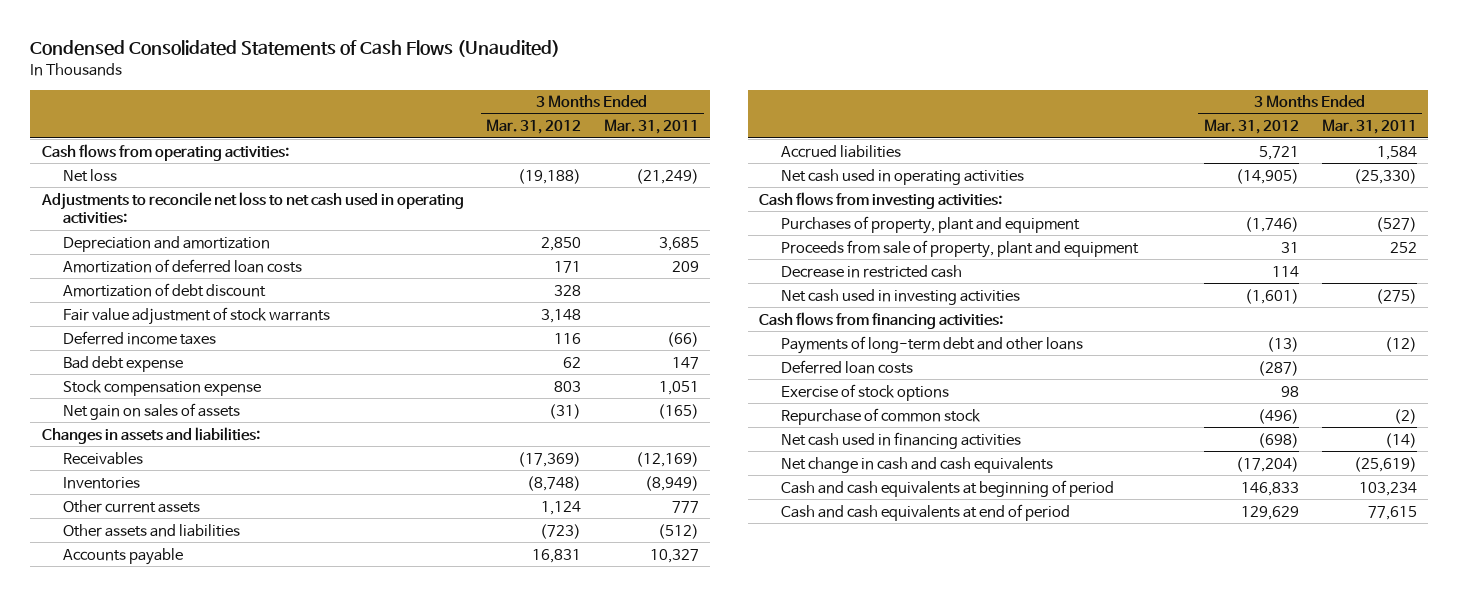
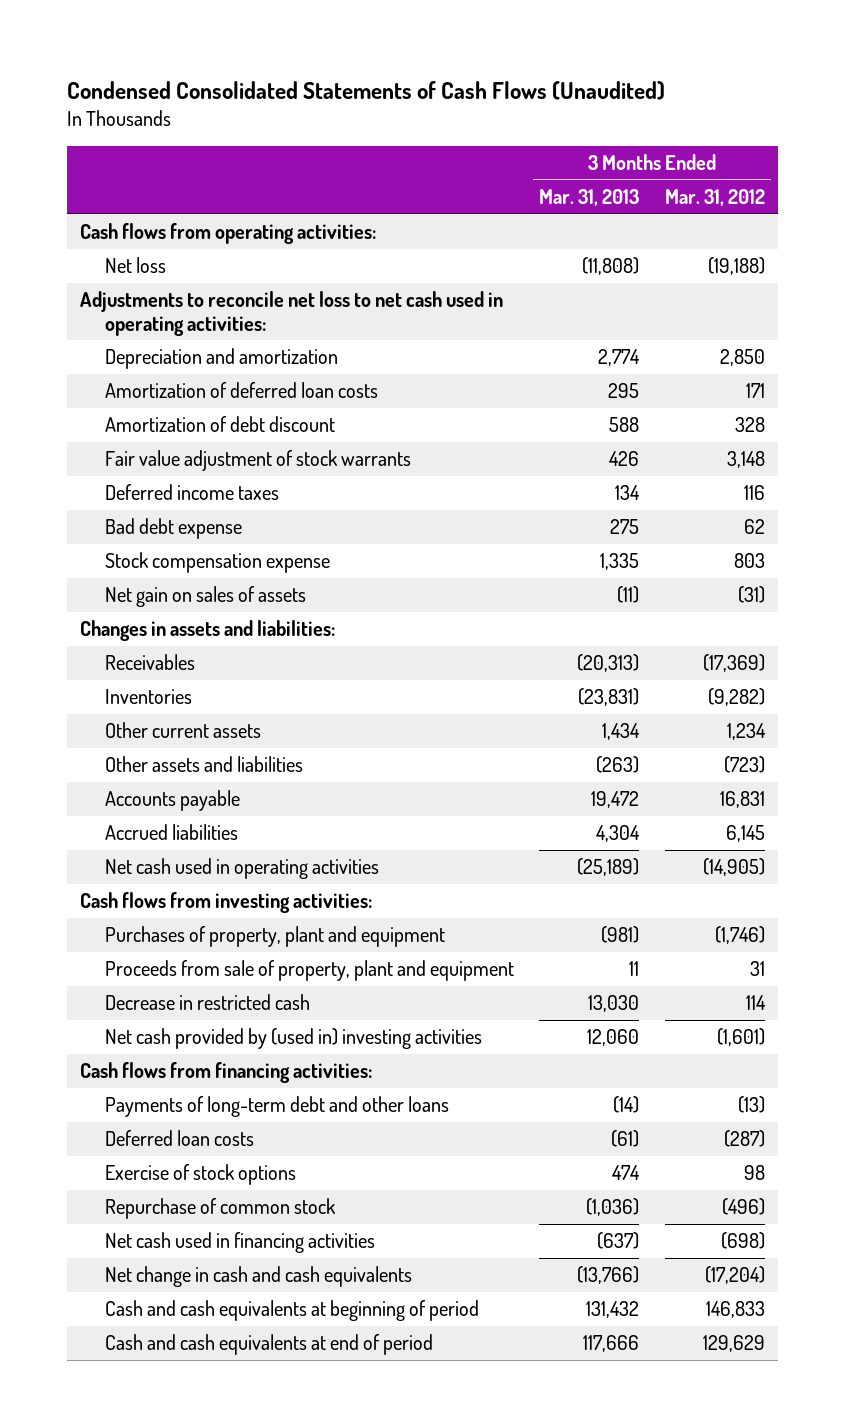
- | 3 Months Ended Mar. 31, 2012 | 3 Months Ended Mar. 31, 2011
+ | 3 Months Ended Mar. 31, 2013 | 3 Months Ended Mar. 31, 2012
- Inventories | (8,748) | (8,949)
- Other current assets | 1,124 | 777
+ Inventories | (23,831) | (9,282)
+ Other current assets | 1,434 | 1,234
- Accrued liabilities | 5,721 | 1,584
+ Accrued liabilities | 4,304 | 6,145
- Net cash used in investing activities | (1,601) | (275)
+ Net cash provided by (used in) investing activities | 12,060 | (1,601)

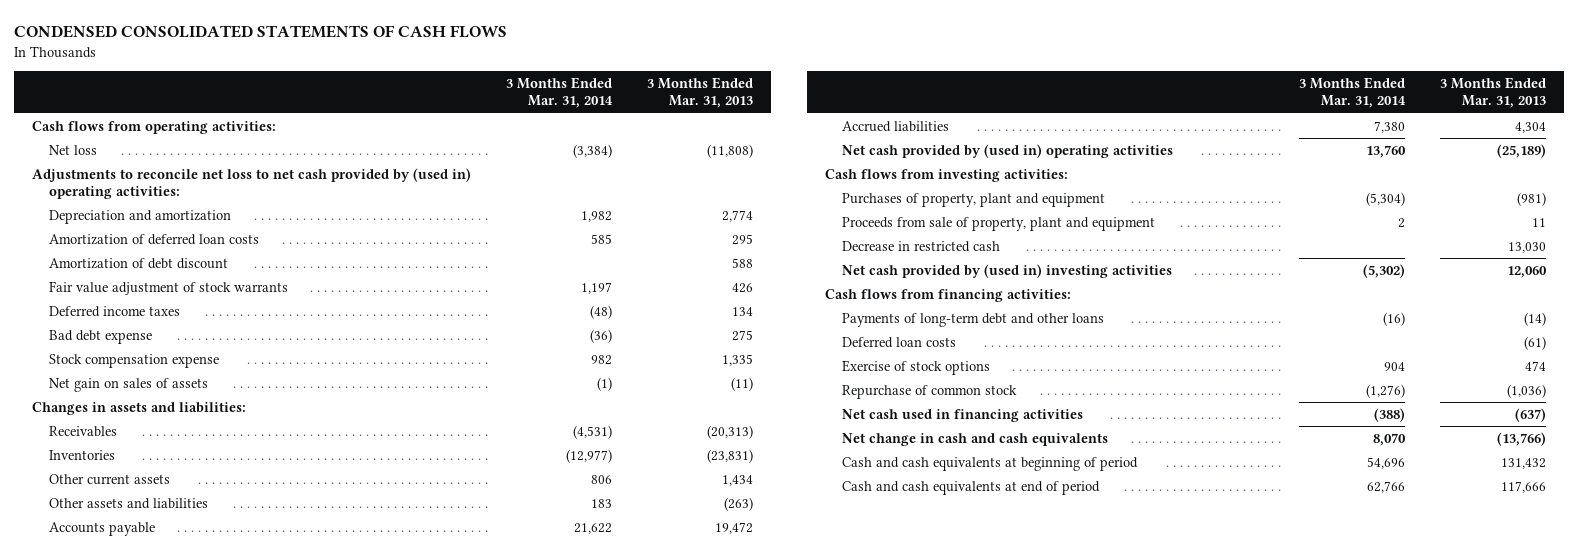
- Condensed Consolidated Statements of Cash Flows (Unaudited)
+ CONDENSED CONSOLIDATED STATEMENTS OF CASH FLOWS
- | 3 Months Ended Mar. 31, 2013 | 3 Months Ended Mar. 31, 2012
+ | 3 Months Ended Mar. 31, 2014 | 3 Months Ended Mar. 31, 2013
- Adjustments to reconcile net loss to net cash used in operating activities:
+ Adjustments to reconcile net loss to net cash provided by (used in) operating activities:
- Net cash used in operating activities | (25,189) | (14,905)
+ Net cash provided by (used in) operating activities | 13,760 | (25,189)

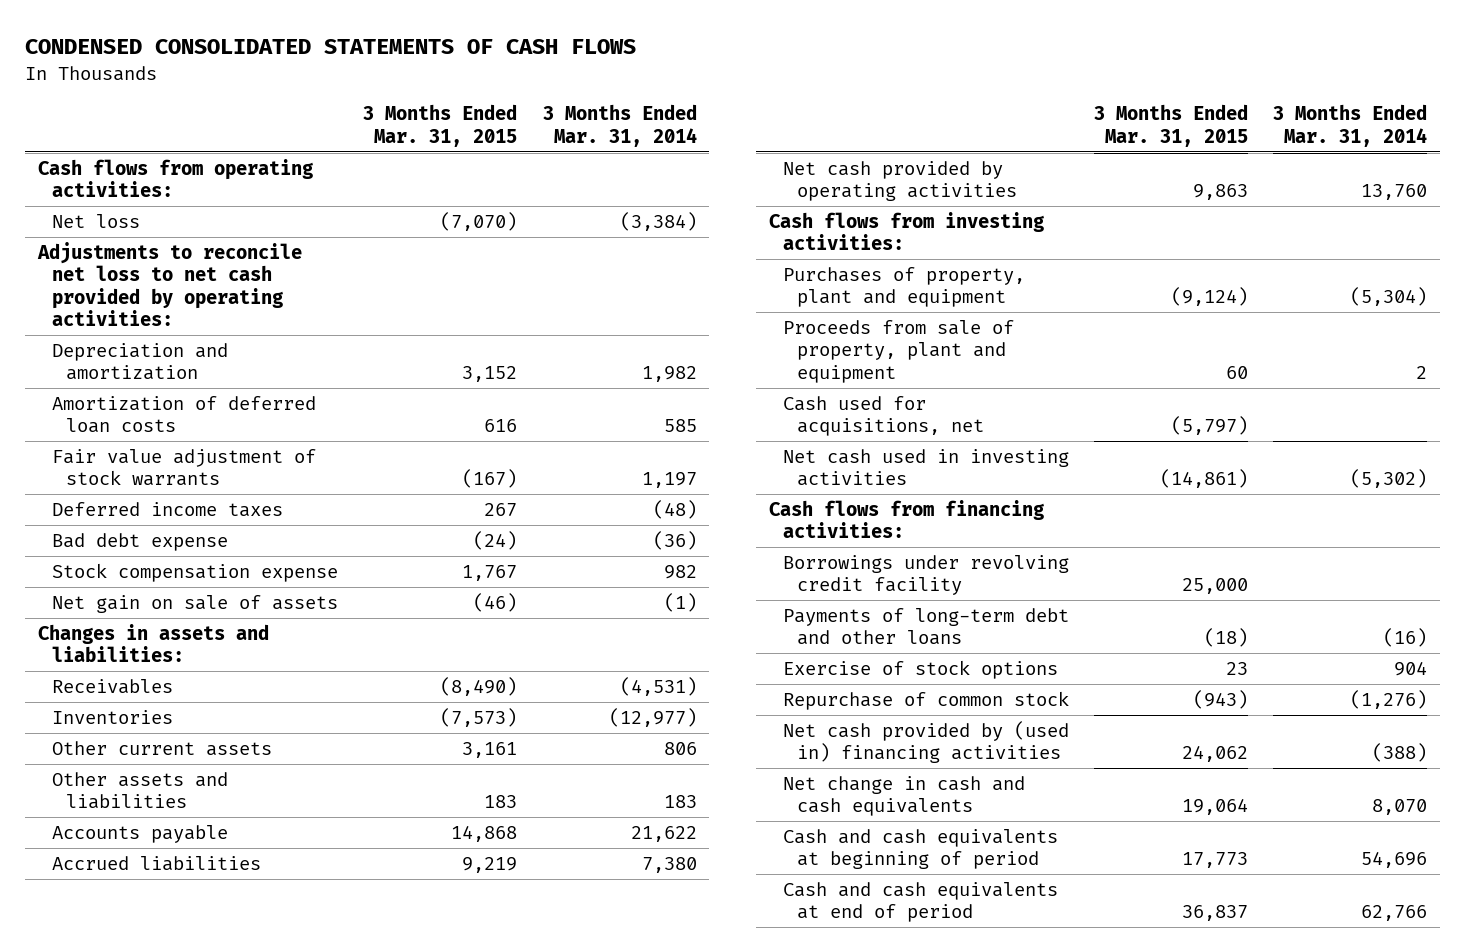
- | 3 Months Ended Mar. 31, 2014 | 3 Months Ended Mar. 31, 2013
+ | 3 Months Ended Mar. 31, 2015 | 3 Months Ended Mar. 31, 2014
- Adjustments to reconcile net loss to net cash provided by (used in) operating activities:
+ Adjustments to reconcile net loss to net cash provided by operating activities:
- Amortization of debt discount | | 588
- Net gain on sales of assets | (1) | (11)
+ Net gain on sale of assets | (46) | (1)
- Net cash provided by (used in) operating activities | 13,760 | (25,189)
+ Net cash provided by operating activities | 9,863 | 13,760
- Decrease in restricted cash | | 13,030
- Net cash provided by (used in) investing activities | (5,302) | 12,060
+ Cash used for acquisitions, net | (5,797) |
+ Net cash used in investing activities | (14,861) | (5,302)
+ Borrowings under revolving credit facility | 25,000 |
- Deferred loan costs | | (61)
- Net cash used in financing activities | (388) | (637)
+ Net cash provided by (used in) financing activities | 24,062 | (388)

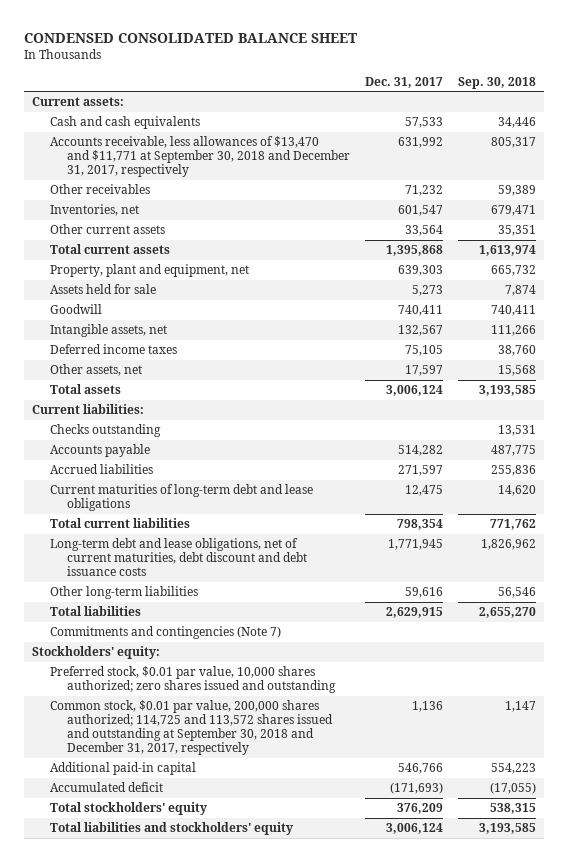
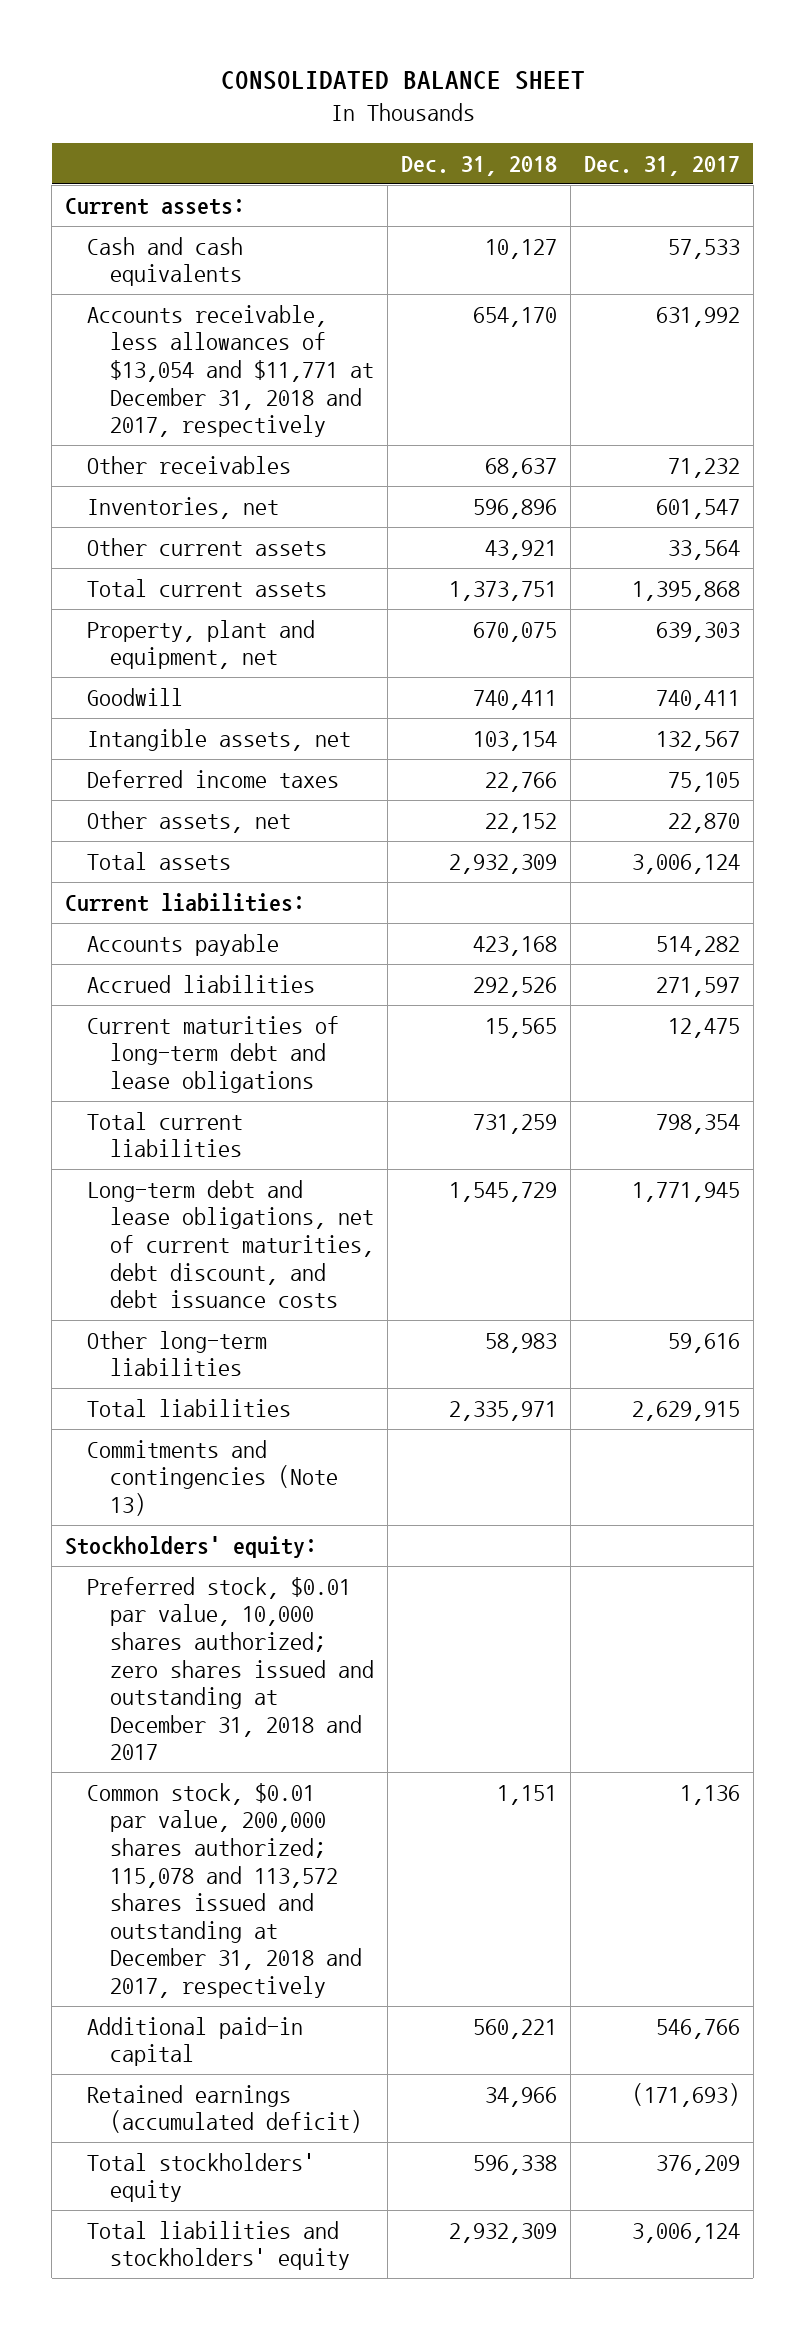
- CONDENSED CONSOLIDATED BALANCE SHEET
+ CONSOLIDATED BALANCE SHEET
- | Dec. 31, 2017 | Sep. 30, 2018
+ | Dec. 31, 2018 | Dec. 31, 2017
- Accounts receivable, less allowances of $13,470 and $11,771 at September 30, 2018 and December 31, 2017, respectively | 631,992 | 805,317
+ Accounts receivable, less allowances of $13,054 and $11,771 at December 31, 2018 and 2017, respectively | 654,170 | 631,992
- Assets held for sale | 5,273 | 7,874
- Other assets, net | 17,597 | 15,568
+ Other assets, net | 22,152 | 22,870
- Checks outstanding | | 13,531
- Long-term debt and lease obligations, net of current maturities, debt discount and debt issuance costs | 1,771,945 | 1,826,962
+ Long-term debt and lease obligations, net of current maturities, debt discount, and debt issuance costs | 1,545,729 | 1,771,945
- Commitments and contingencies (Note 7)
+ Commitments and contingencies (Note 13)
- Preferred stock, $0.01 par value, 10,000 shares authorized; zero shares issued and outstanding
- Common stock, $0.01 par value, 200,000 shares authorized; 114,725 and 113,572 shares issued and outstanding at September 30, 2018 and December 31, 2017, respectively | 1,136 | 1,147
+ Preferred stock, $0.01 par value, 10,000 shares authorized; zero shares issued and outstanding at December 31, 2018 and 2017
+ Common stock, $0.01 par value, 200,000 shares authorized; 115,078 and 113,572 shares issued and outstanding at December 31, 2018 and 2017, respectively | 1,151 | 1,136
- Accumulated deficit | (171,693) | (17,055)
+ Retained earnings (accumulated deficit) | 34,966 | (171,693)

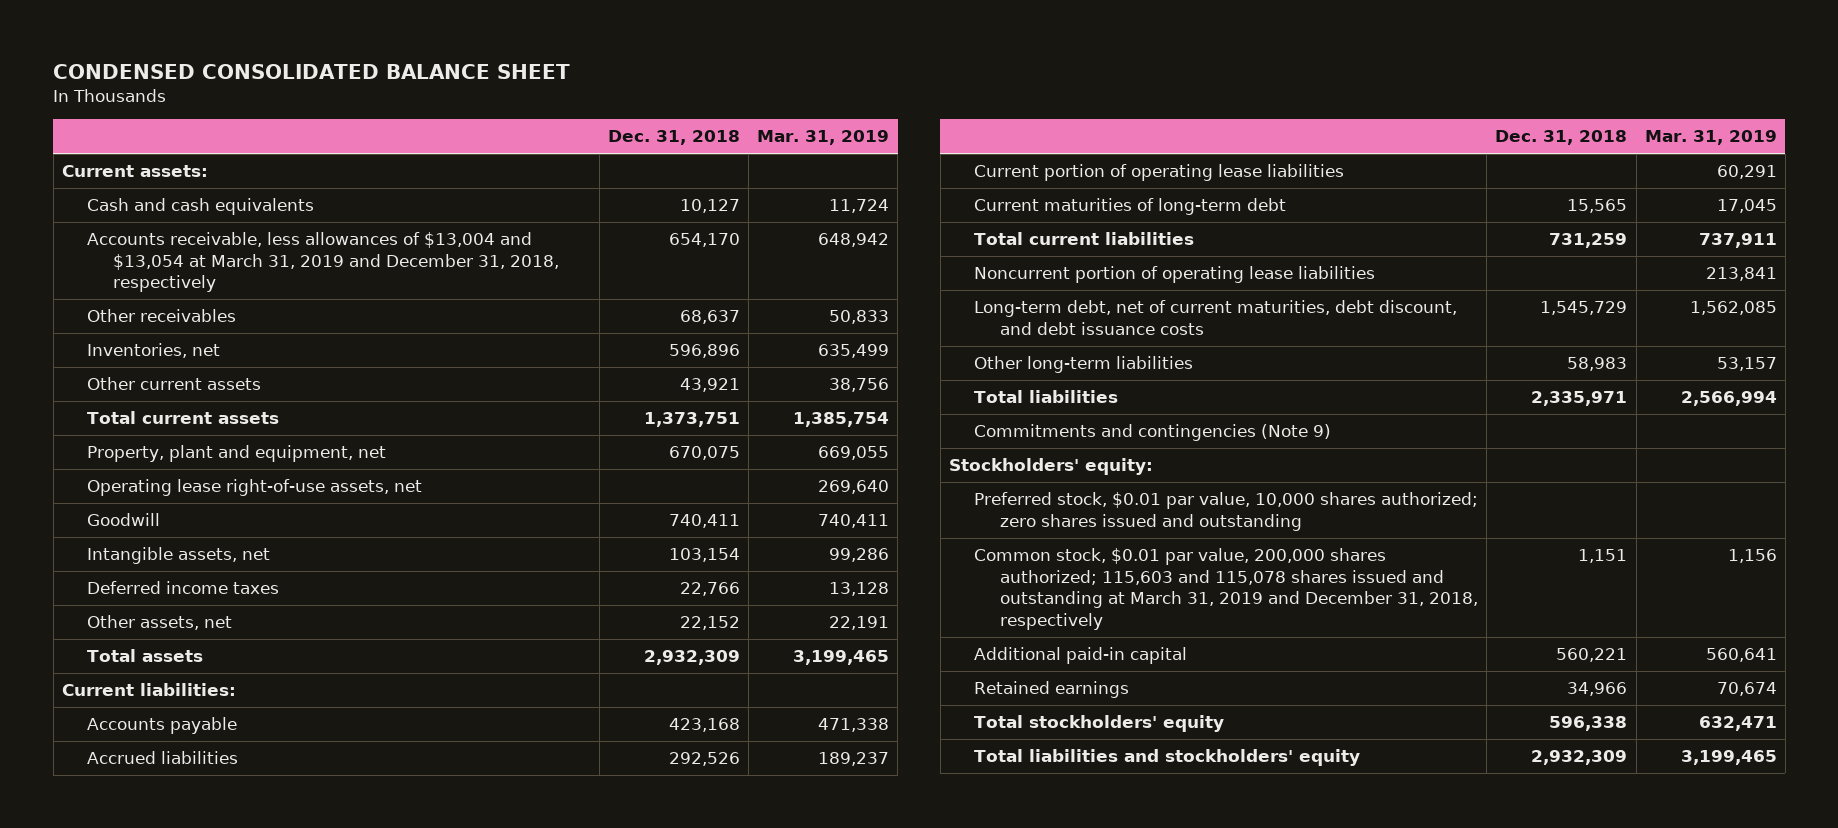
- CONSOLIDATED BALANCE SHEET
+ CONDENSED CONSOLIDATED BALANCE SHEET
- | Dec. 31, 2018 | Dec. 31, 2017
+ | Dec. 31, 2018 | Mar. 31, 2019
- Accounts receivable, less allowances of $13,054 and $11,771 at December 31, 2018 and 2017, respectively | 654,170 | 631,992
+ Accounts receivable, less allowances of $13,004 and $13,054 at March 31, 2019 and December 31, 2018, respectively | 654,170 | 648,942
+ Operating lease right-of-use assets, net | | 269,640
- Current maturities of long-term debt and lease obligations | 15,565 | 12,475
+ Current portion of operating lease liabilities | | 60,291
+ Current maturities of long-term debt | 15,565 | 17,045
- Long-term debt and lease obligations, net of current maturities, debt discount, and debt issuance costs | 1,545,729 | 1,771,945
+ Noncurrent portion of operating lease liabilities | | 213,841
+ Long-term debt, net of current maturities, debt discount, and debt issuance costs | 1,545,729 | 1,562,085
- Commitments and contingencies (Note 13)
+ Commitments and contingencies (Note 9)
- Preferred stock, $0.01 par value, 10,000 shares authorized; zero shares issued and outstanding at December 31, 2018 and 2017
- Common stock, $0.01 par value, 200,000 shares authorized; 115,078 and 113,572 shares issued and outstanding at December 31, 2018 and 2017, respectively | 1,151 | 1,136
+ Preferred stock, $0.01 par value, 10,000 shares authorized; zero shares issued and outstanding
+ Common stock, $0.01 par value, 200,000 shares authorized; 115,603 and 115,078 shares issued and outstanding at March 31, 2019 and December 31, 2018, respectively | 1,151 | 1,156
- Retained earnings (accumulated deficit) | 34,966 | (171,693)
+ Retained earnings | 34,966 | 70,674

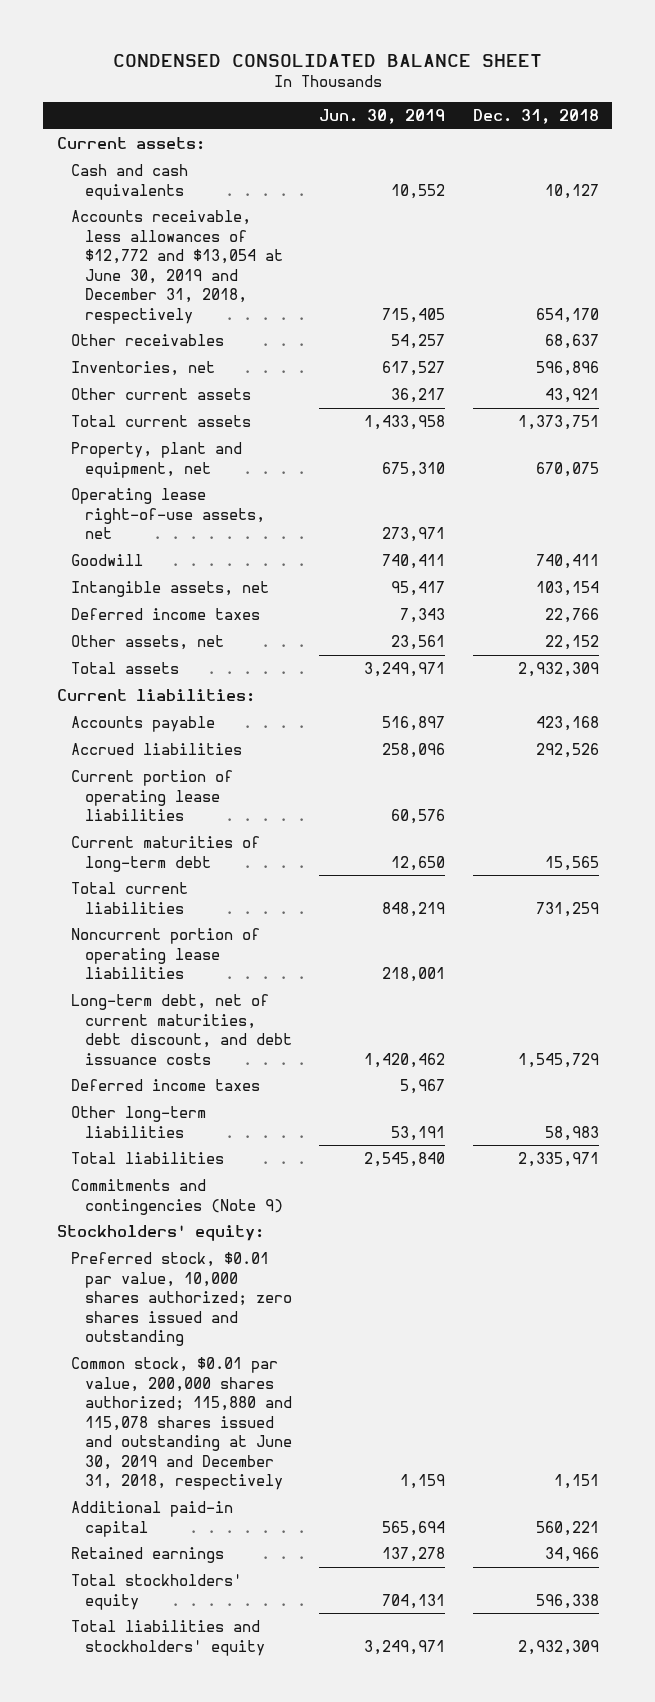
- | Dec. 31, 2018 | Mar. 31, 2019
+ | Jun. 30, 2019 | Dec. 31, 2018
- Accounts receivable, less allowances of $13,004 and $13,054 at March 31, 2019 and December 31, 2018, respectively | 654,170 | 648,942
+ Accounts receivable, less allowances of $12,772 and $13,054 at June 30, 2019 and December 31, 2018, respectively | 715,405 | 654,170
+ Deferred income taxes | 5,967 |
- Common stock, $0.01 par value, 200,000 shares authorized; 115,603 and 115,078 shares issued and outstanding at March 31, 2019 and December 31, 2018, respectively | 1,151 | 1,156
+ Common stock, $0.01 par value, 200,000 shares authorized; 115,880 and 115,078 shares issued and outstanding at June 30, 2019 and December 31, 2018, respectively | 1,159 | 1,151

